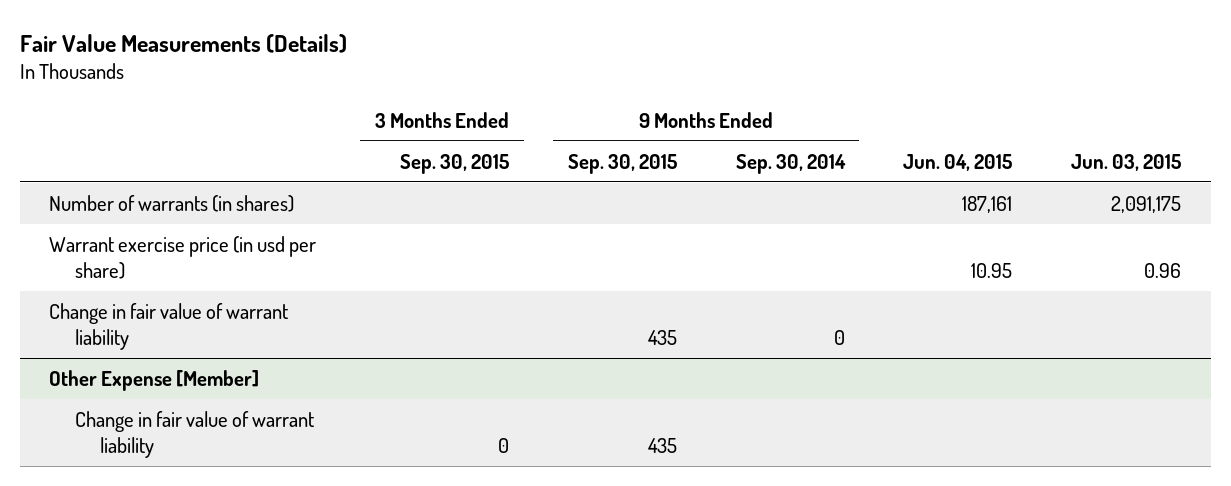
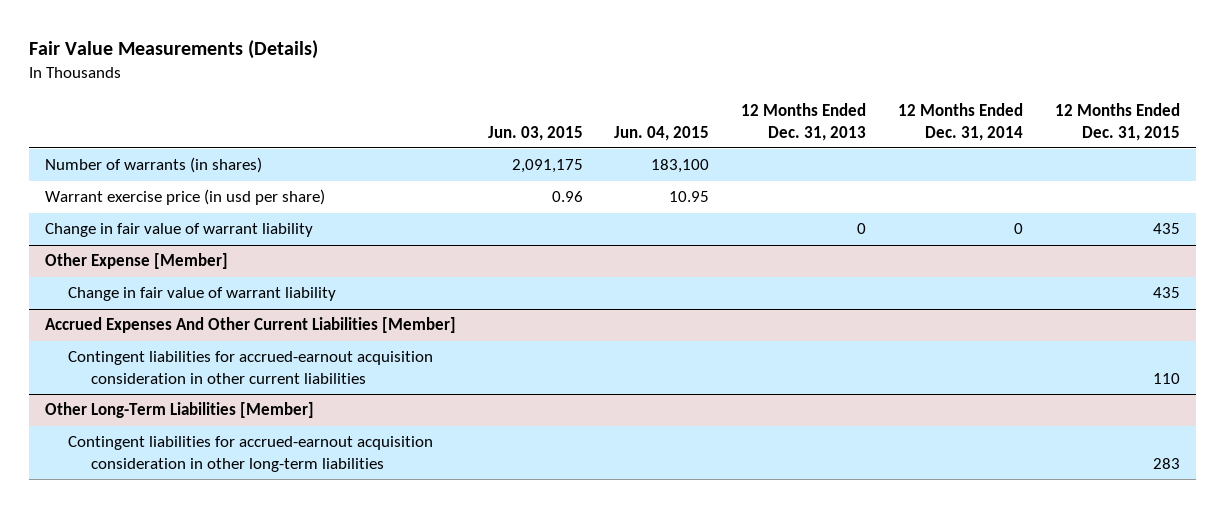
- | 3 Months Ended Sep. 30, 2015 | 9 Months Ended Sep. 30, 2015 | 9 Months Ended Sep. 30, 2014 | Jun. 04, 2015 | Jun. 03, 2015
+ | Jun. 03, 2015 | Jun. 04, 2015 | 12 Months Ended Dec. 31, 2013 | 12 Months Ended Dec. 31, 2014 | 12 Months Ended Dec. 31, 2015
- Number of warrants (in shares) | | | | 187,161 | 2,091,175
+ Number of warrants (in shares) | 2,091,175 | 183,100 | | |
+ Accrued Expenses And Other Current Liabilities [Member]
+ Contingent liabilities for accrued-earnout acquisition consideration in other current liabilities | | | | | 110
+ Other Long-Term Liabilities [Member]
+ Contingent liabilities for accrued-earnout acquisition consideration in other long-term liabilities | | | | | 283

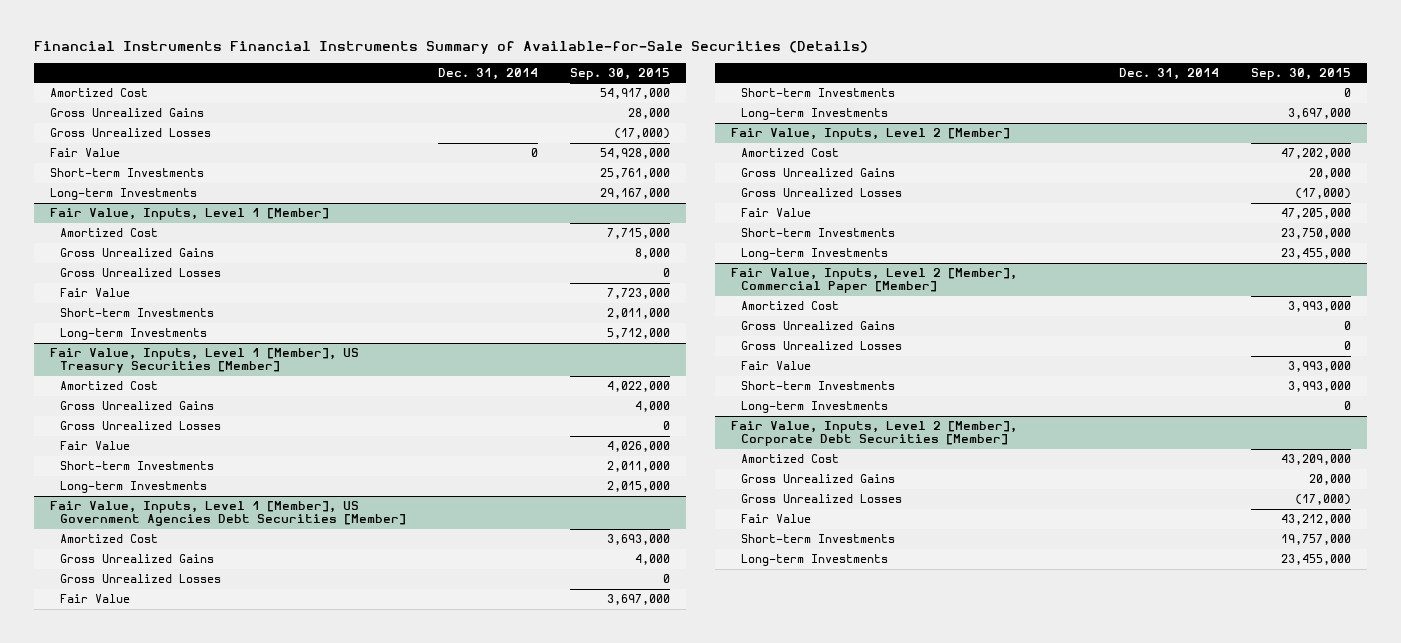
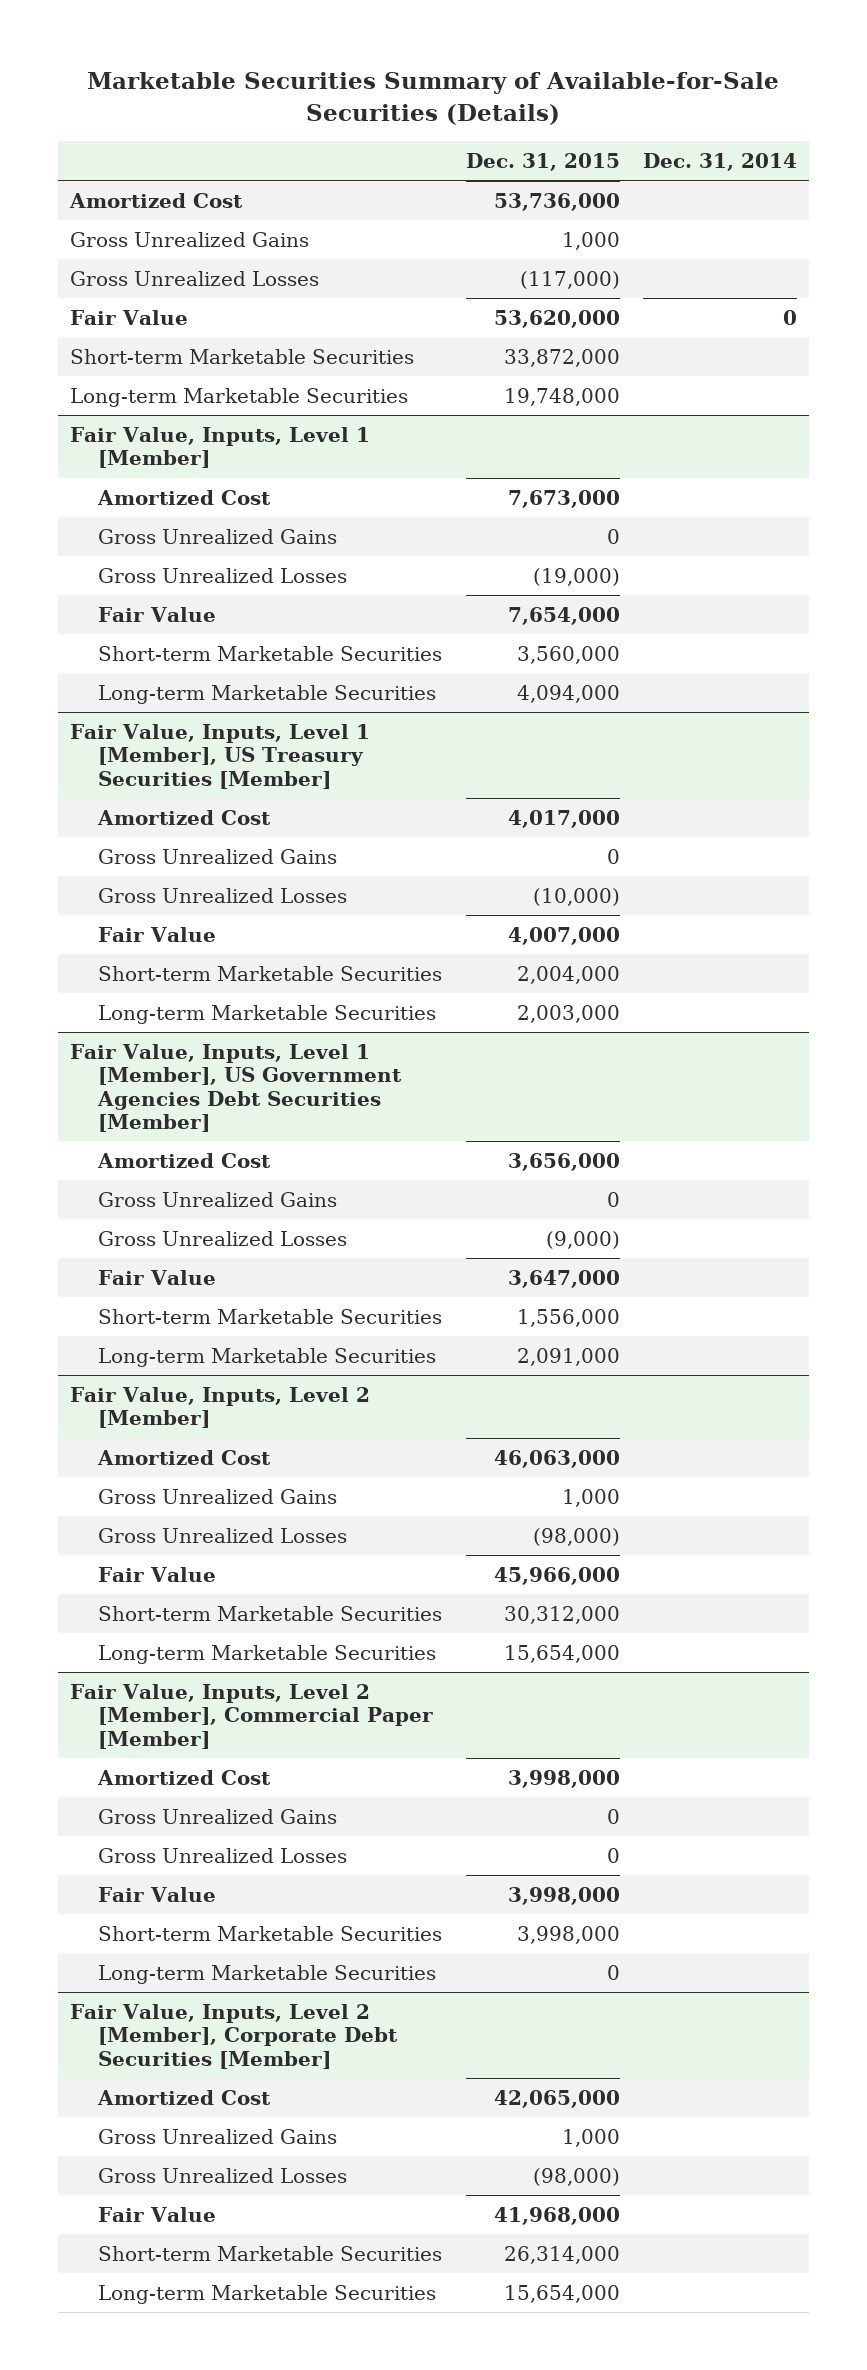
- Financial Instruments Financial Instruments Summary of Available-for-Sale Securities (Details)
+ Marketable Securities Summary of Available-for-Sale Securities (Details)
- | Dec. 31, 2014 | Sep. 30, 2015
+ | Dec. 31, 2015 | Dec. 31, 2014
- Short-term Investments | | 25,761,000
- Long-term Investments | | 29,167,000
+ Short-term Marketable Securities | 33,872,000 |
+ Long-term Marketable Securities | 19,748,000 |
@ Fair Value, Inputs, Level 1 [Member]
- Short-term Investments | | 2,011,000
- Long-term Investments | | 5,712,000
+ Short-term Marketable Securities | 3,560,000 |
+ Long-term Marketable Securities | 4,094,000 |
@ Fair Value, Inputs, Level 1 [Member], US Treasury Securities [Member]
- Short-term Investments | | 2,011,000
- Long-term Investments | | 2,015,000
+ Short-term Marketable Securities | 2,004,000 |
+ Long-term Marketable Securities | 2,003,000 |
@ Fair Value, Inputs, Level 1 [Member], US Government Agencies Debt Securities [Member]
- Short-term Investments | | 0
- Long-term Investments | | 3,697,000
+ Short-term Marketable Securities | 1,556,000 |
+ Long-term Marketable Securities | 2,091,000 |
@ Fair Value, Inputs, Level 2 [Member]
- Short-term Investments | | 23,750,000
- Long-term Investments | | 23,455,000
+ Short-term Marketable Securities | 30,312,000 |
+ Long-term Marketable Securities | 15,654,000 |
@ Fair Value, Inputs, Level 2 [Member], Commercial Paper [Member]
- Short-term Investments | | 3,993,000
- Long-term Investments | | 0
+ Short-term Marketable Securities | 3,998,000 |
+ Long-term Marketable Securities | 0 |
@ Fair Value, Inputs, Level 2 [Member], Corporate Debt Securities [Member]
- Short-term Investments | | 19,757,000
- Long-term Investments | | 23,455,000
+ Short-term Marketable Securities | 26,314,000 |
+ Long-term Marketable Securities | 15,654,000 |

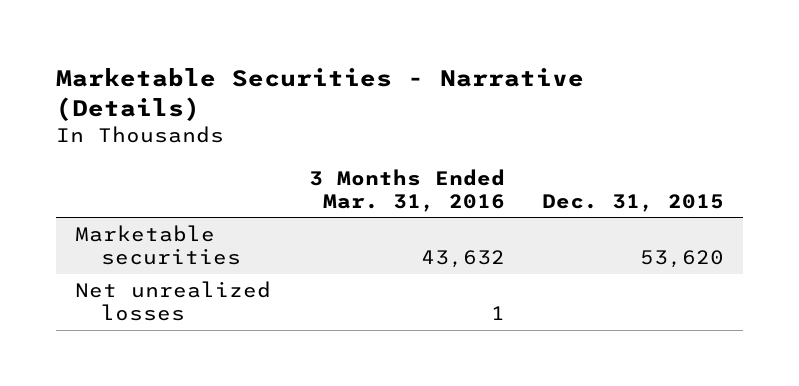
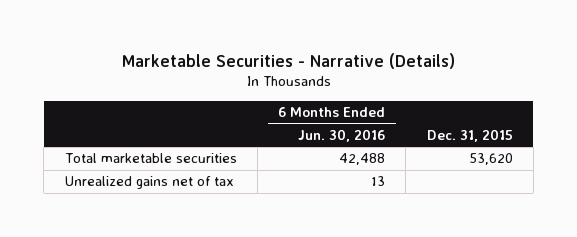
- | 3 Months Ended Mar. 31, 2016 | Dec. 31, 2015
+ | 6 Months Ended Jun. 30, 2016 | Dec. 31, 2015
- Marketable securities | 43,632 | 53,620
- Net unrealized losses | 1 |
+ Total marketable securities | 42,488 | 53,620
+ Unrealized gains net of tax | 13 |

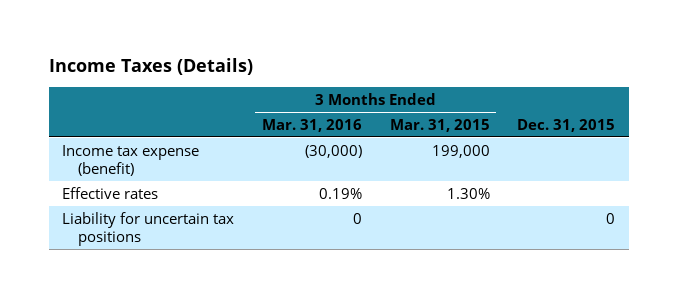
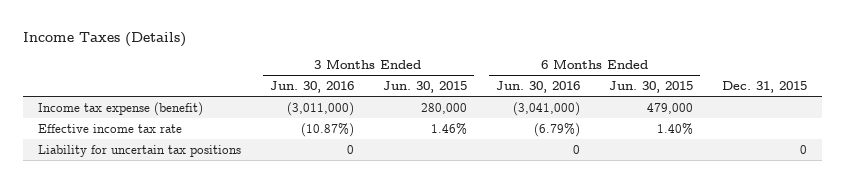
- | 3 Months Ended Mar. 31, 2016 | 3 Months Ended Mar. 31, 2015 | Dec. 31, 2015
+ | 3 Months Ended Jun. 30, 2016 | 3 Months Ended Jun. 30, 2015 | 6 Months Ended Jun. 30, 2016 | 6 Months Ended Jun. 30, 2015 | Dec. 31, 2015
- Effective rates | 0.19% | 1.30% |
+ Effective income tax rate | (10.87%) | 1.46% | (6.79%) | 1.40% |

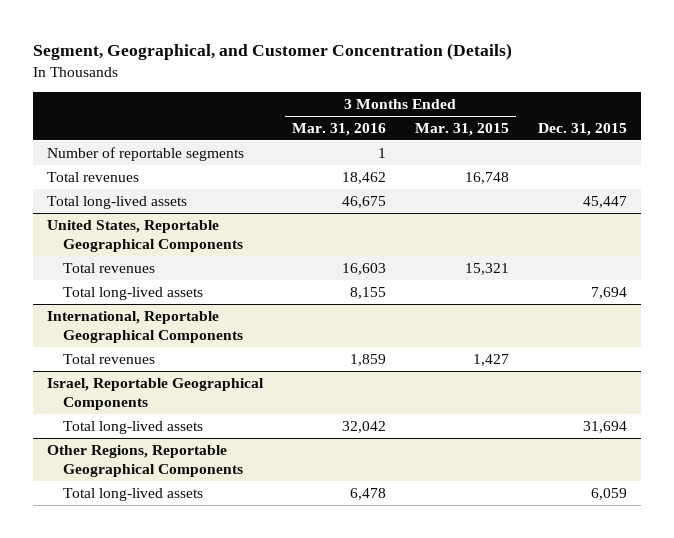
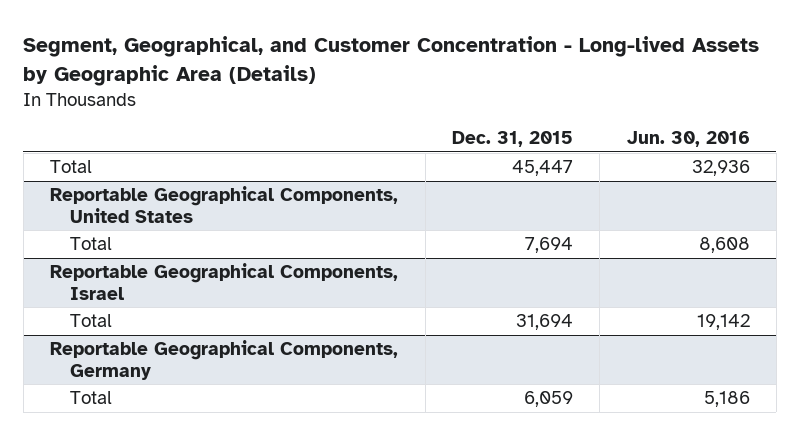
- Segment, Geographical, and Customer Concentration (Details)
+ Segment, Geographical, and Customer Concentration - Long-lived Assets by Geographic Area (Details)
- | 3 Months Ended Mar. 31, 2016 | 3 Months Ended Mar. 31, 2015 | Dec. 31, 2015
+ | Dec. 31, 2015 | Jun. 30, 2016
- Number of reportable segments | 1 | |
- Total revenues | 18,462 | 16,748 |
- Total long-lived assets | 46,675 | | 45,447
- United States, Reportable Geographical Components
- Total revenues | 16,603 | 15,321 |
- Total long-lived assets | 8,155 | | 7,694
- International, Reportable Geographical Components
- Total revenues | 1,859 | 1,427 |
- Israel, Reportable Geographical Components
- Total long-lived assets | 32,042 | | 31,694
- Other Regions, Reportable Geographical Components
- Total long-lived assets | 6,478 | | 6,059
+ Total | 45,447 | 32,936
+ Reportable Geographical Components, United States
+ Total | 7,694 | 8,608
+ Reportable Geographical Components, Israel
+ Total | 31,694 | 19,142
+ Reportable Geographical Components, Germany
+ Total | 6,059 | 5,186

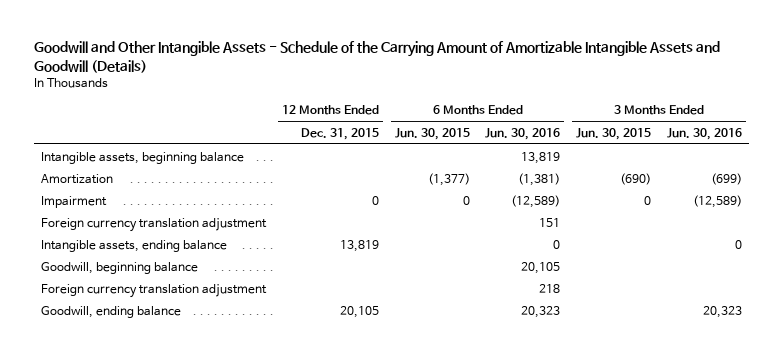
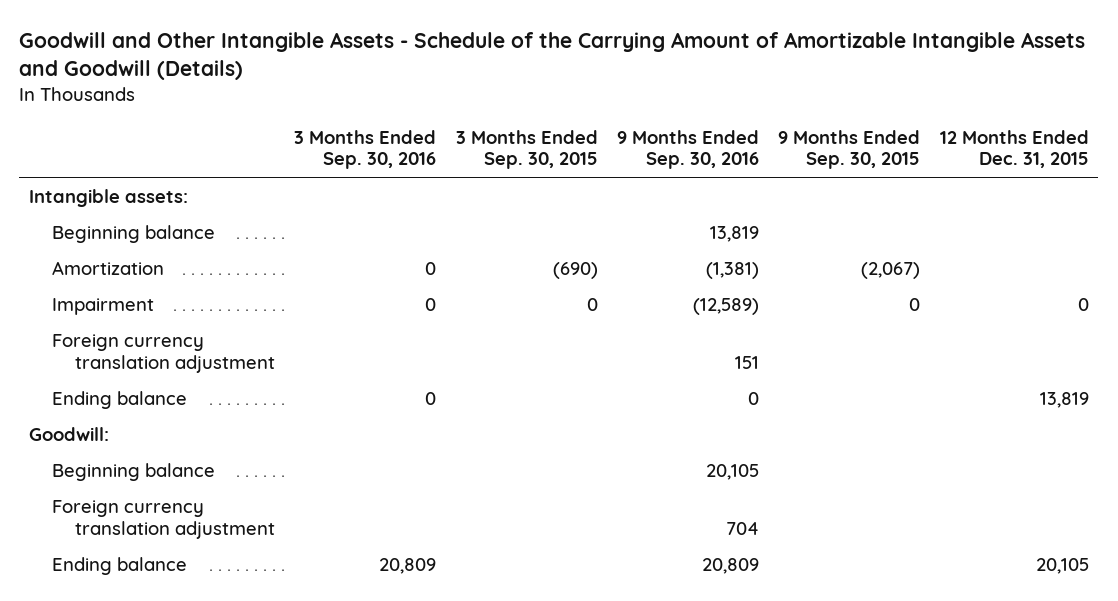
- | 12 Months Ended Dec. 31, 2015 | 6 Months Ended Jun. 30, 2015 | 6 Months Ended Jun. 30, 2016 | 3 Months Ended Jun. 30, 2015 | 3 Months Ended Jun. 30, 2016
+ | 3 Months Ended Sep. 30, 2016 | 3 Months Ended Sep. 30, 2015 | 9 Months Ended Sep. 30, 2016 | 9 Months Ended Sep. 30, 2015 | 12 Months Ended Dec. 31, 2015
- Intangible assets, beginning balance | | | 13,819 | |
+ Intangible assets:
+ Beginning balance | | | 13,819 | |
- Intangible assets, ending balance | 13,819 | | 0 | | 0
- Goodwill, beginning balance | | | 20,105 | |
+ Ending balance | 0 | | 0 | | 13,819
+ Goodwill:
+ Beginning balance | | | 20,105 | |
- Goodwill, ending balance | 20,105 | | 20,323 | | 20,323
+ Ending balance | 20,809 | | 20,809 | | 20,105

